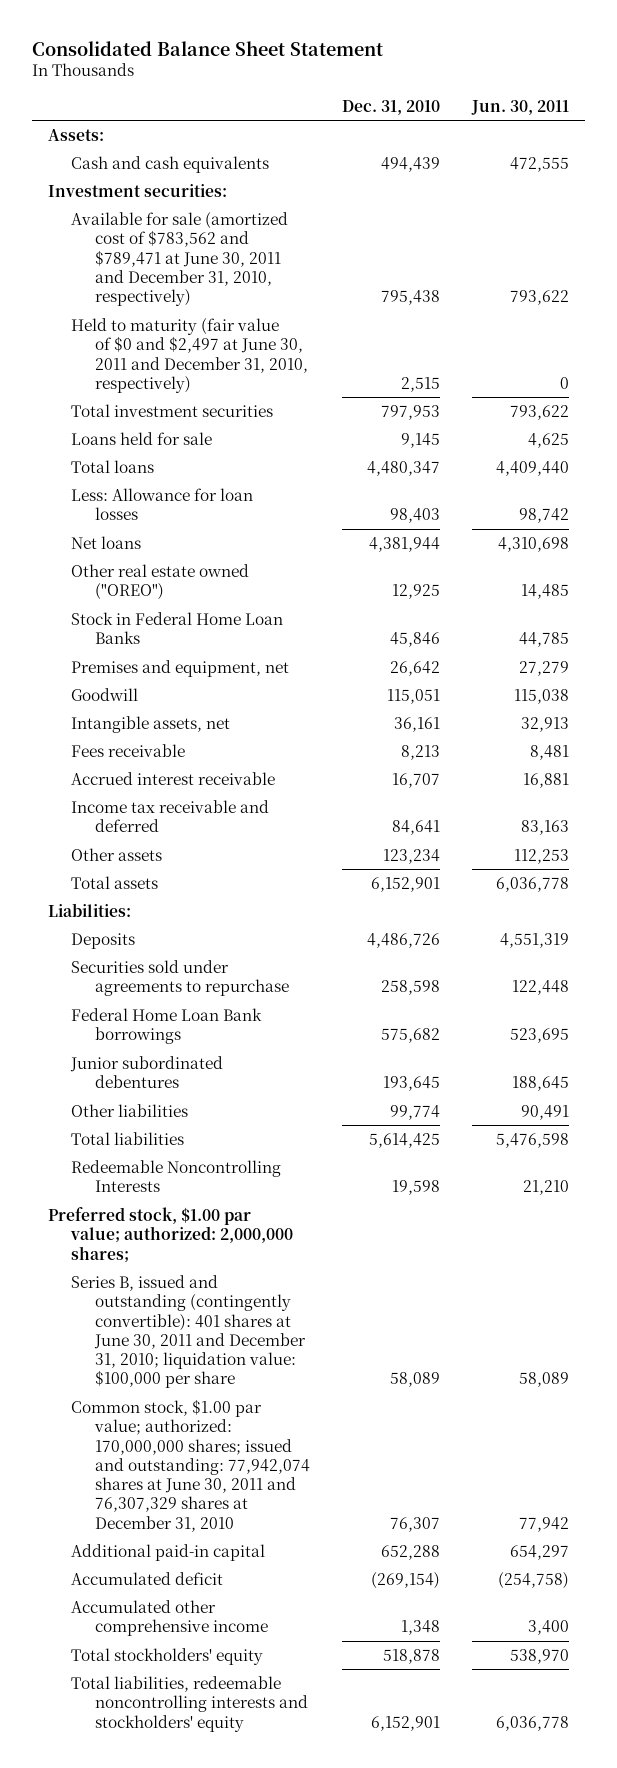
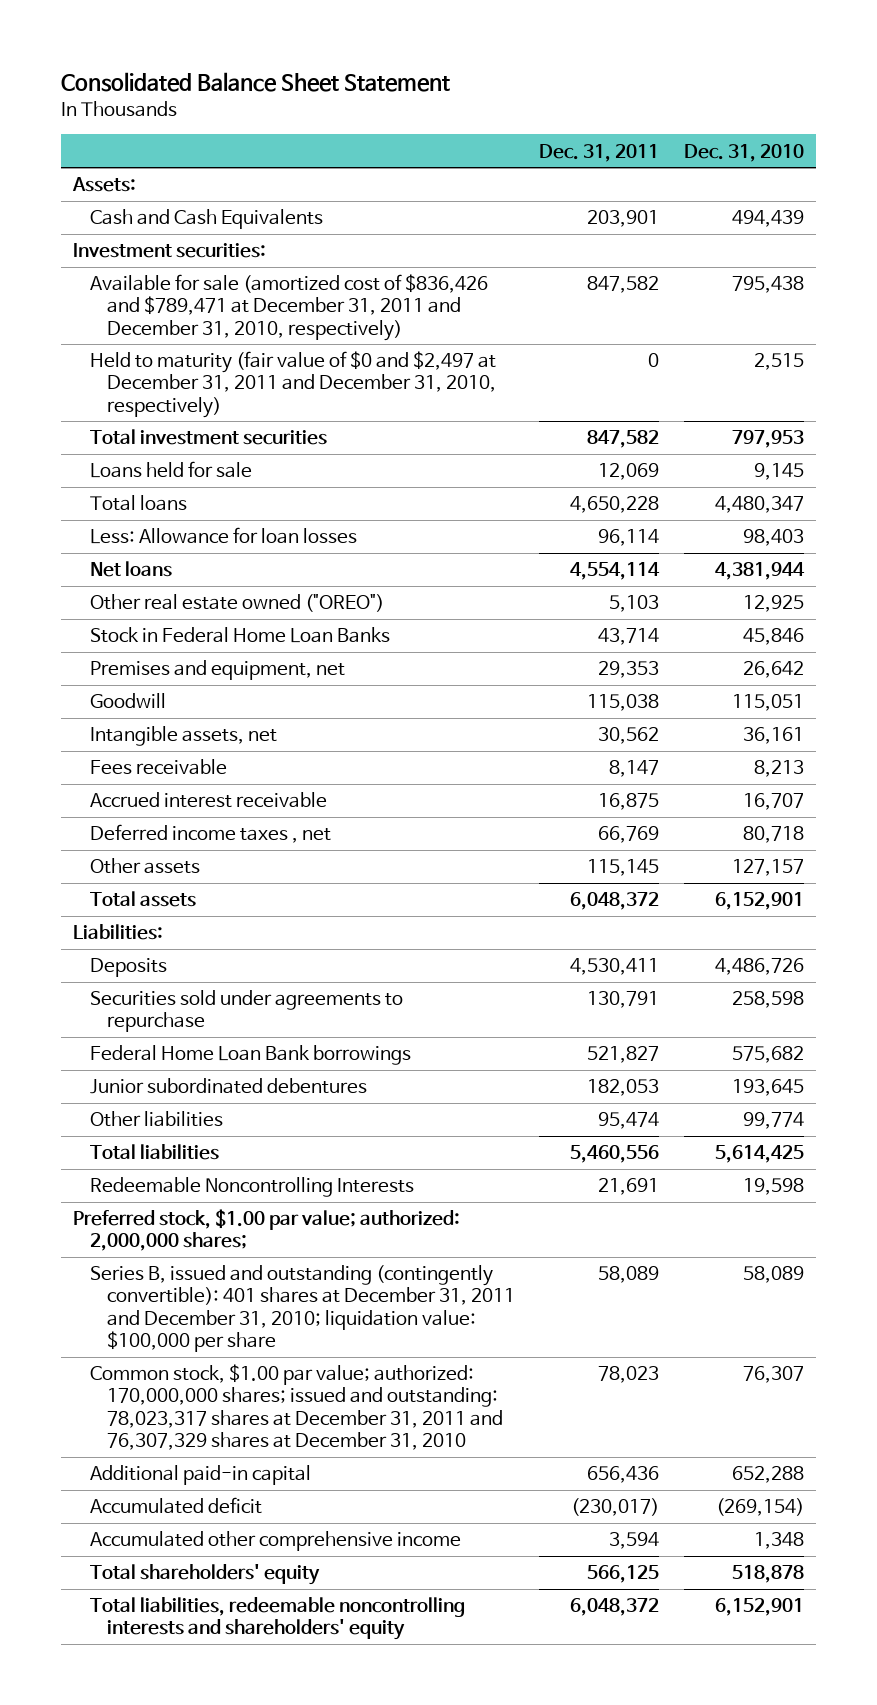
- | Dec. 31, 2010 | Jun. 30, 2011
+ | Dec. 31, 2011 | Dec. 31, 2010
- Cash and cash equivalents | 494,439 | 472,555
+ Cash and Cash Equivalents | 203,901 | 494,439
- Available for sale (amortized cost of $783,562 and $789,471 at June 30, 2011 and December 31, 2010, respectively) | 795,438 | 793,622
- Held to maturity (fair value of $0 and $2,497 at June 30, 2011 and December 31, 2010, respectively) | 2,515 | 0
+ Available for sale (amortized cost of $836,426 and $789,471 at December 31, 2011 and December 31, 2010, respectively) | 847,582 | 795,438
+ Held to maturity (fair value of $0 and $2,497 at December 31, 2011 and December 31, 2010, respectively) | 0 | 2,515
- Income tax receivable and deferred | 84,641 | 83,163
- Other assets | 123,234 | 112,253
+ Deferred income taxes , net | 66,769 | 80,718
+ Other assets | 115,145 | 127,157
- Series B, issued and outstanding (contingently convertible): 401 shares at June 30, 2011 and December 31, 2010; liquidation value: $100,000 per share | 58,089 | 58,089
- Common stock, $1.00 par value; authorized: 170,000,000 shares; issued and outstanding: 77,942,074 shares at June 30, 2011 and 76,307,329 shares at December 31, 2010 | 76,307 | 77,942
+ Series B, issued and outstanding (contingently convertible): 401 shares at December 31, 2011 and December 31, 2010; liquidation value: $100,000 per share | 58,089 | 58,089
+ Common stock, $1.00 par value; authorized: 170,000,000 shares; issued and outstanding: 78,023,317 shares at December 31, 2011 and 76,307,329 shares at December 31, 2010 | 78,023 | 76,307
- Total stockholders' equity | 518,878 | 538,970
- Total liabilities, redeemable noncontrolling interests and stockholders' equity | 6,152,901 | 6,036,778
+ Total shareholders' equity | 566,125 | 518,878
+ Total liabilities, redeemable noncontrolling interests and shareholders' equity | 6,048,372 | 6,152,901

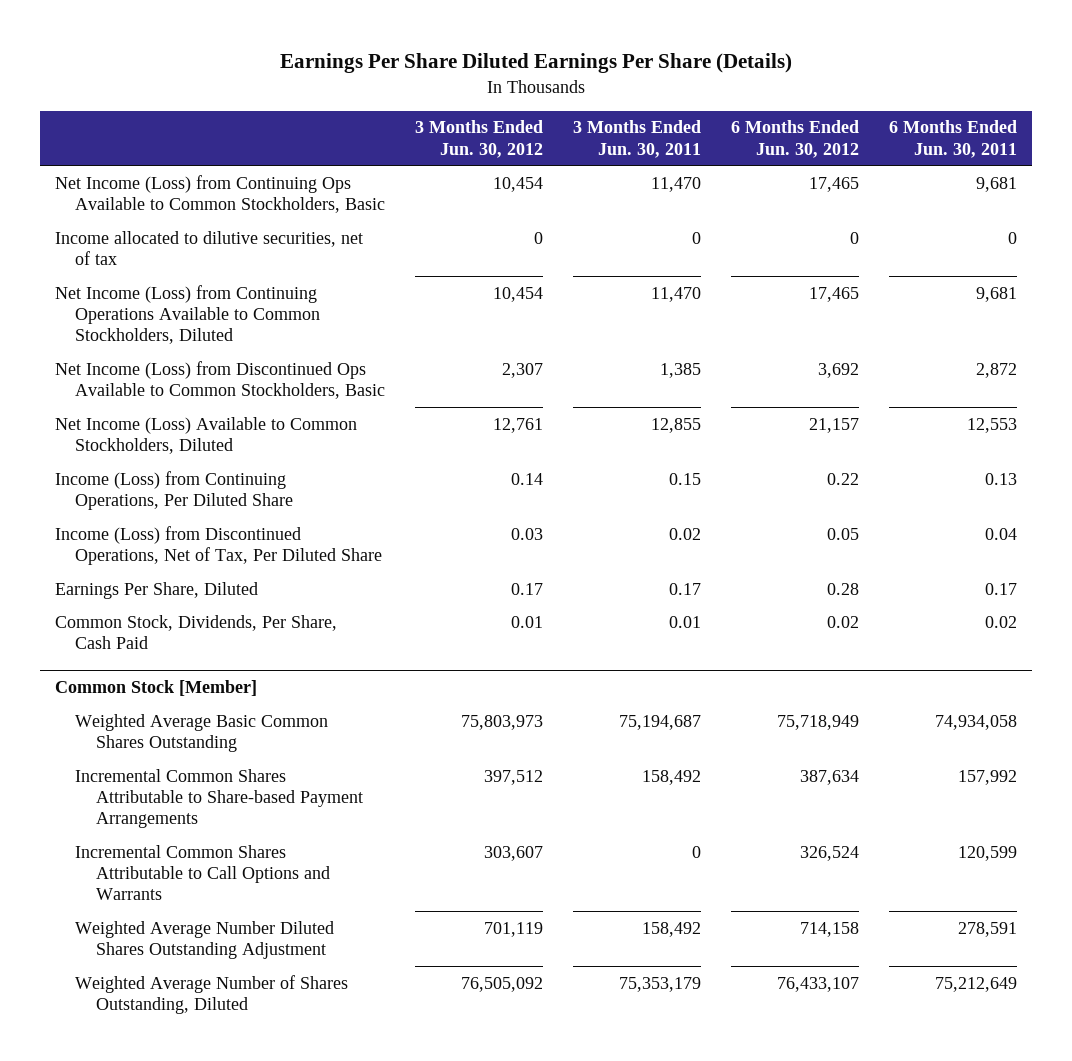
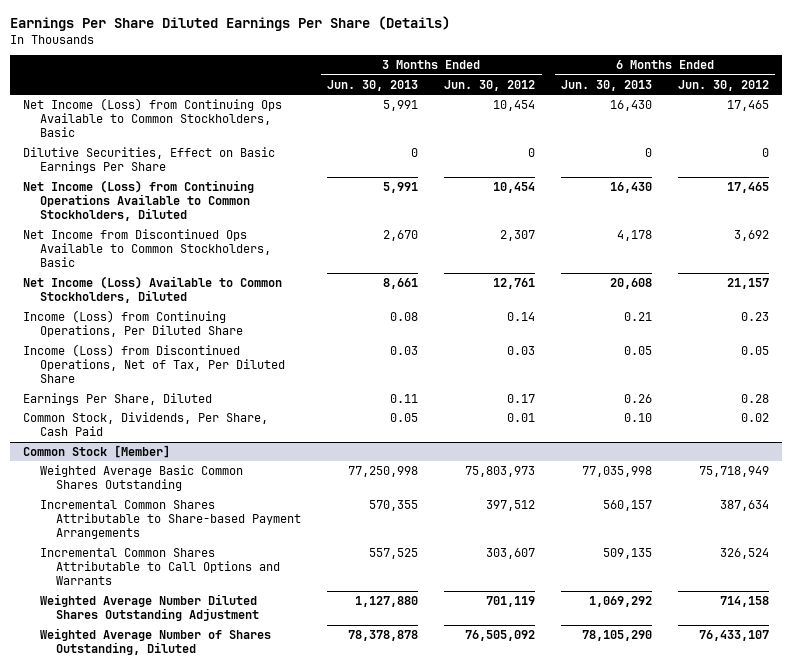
- | 3 Months Ended Jun. 30, 2012 | 3 Months Ended Jun. 30, 2011 | 6 Months Ended Jun. 30, 2012 | 6 Months Ended Jun. 30, 2011
+ | 3 Months Ended Jun. 30, 2013 | 3 Months Ended Jun. 30, 2012 | 6 Months Ended Jun. 30, 2013 | 6 Months Ended Jun. 30, 2012
- Income allocated to dilutive securities, net of tax | 0 | 0 | 0 | 0
+ Dilutive Securities, Effect on Basic Earnings Per Share | 0 | 0 | 0 | 0
- Net Income (Loss) from Discontinued Ops Available to Common Stockholders, Basic | 2,307 | 1,385 | 3,692 | 2,872
+ Net Income from Discontinued Ops Available to Common Stockholders, Basic | 2,670 | 2,307 | 4,178 | 3,692
- Income (Loss) from Continuing Operations, Per Diluted Share | 0.14 | 0.15 | 0.22 | 0.13
+ Income (Loss) from Continuing Operations, Per Diluted Share | 0.08 | 0.14 | 0.21 | 0.23

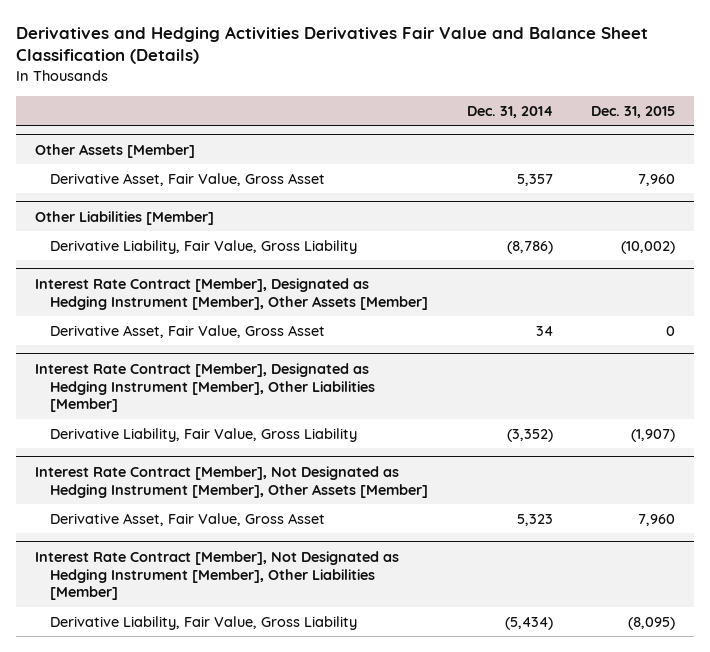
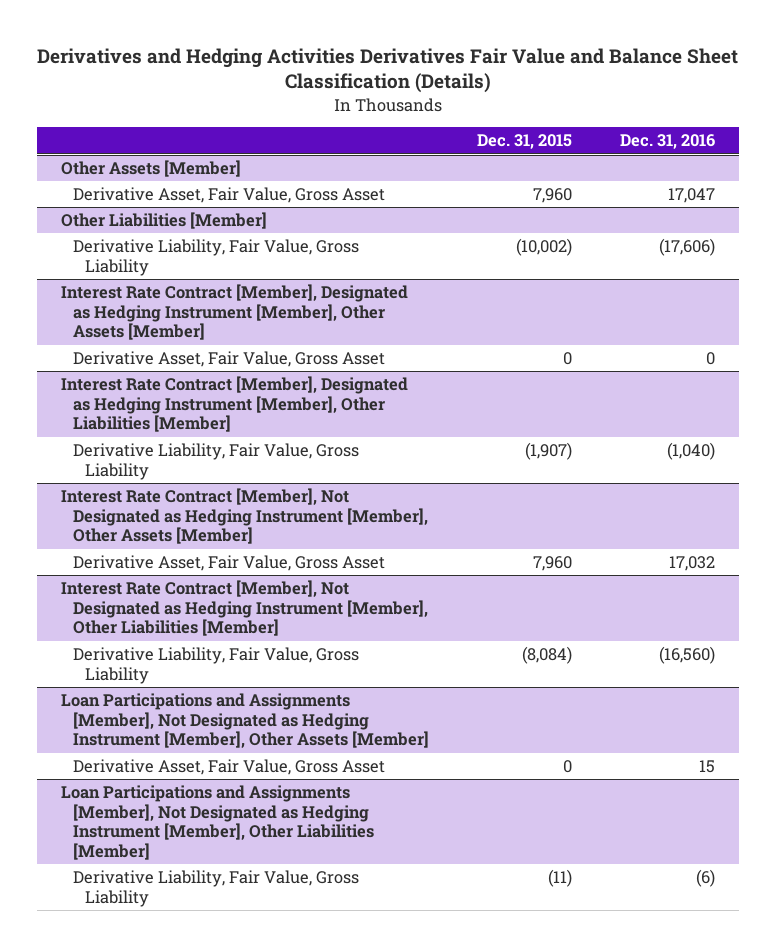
- | Dec. 31, 2014 | Dec. 31, 2015
+ | Dec. 31, 2015 | Dec. 31, 2016
@ Interest Rate Contract [Member], Not Designated as Hedging Instrument [Member], Other Liabilities [Member]
- Derivative Liability, Fair Value, Gross Liability | (5,434) | (8,095)
+ Derivative Liability, Fair Value, Gross Liability | (8,084) | (16,560)
+ Loan Participations and Assignments [Member], Not Designated as Hedging Instrument [Member], Other Assets [Member]
+ Derivative Asset, Fair Value, Gross Asset | 0 | 15
+ Loan Participations and Assignments [Member], Not Designated as Hedging Instrument [Member], Other Liabilities [Member]
+ Derivative Liability, Fair Value, Gross Liability | (11) | (6)

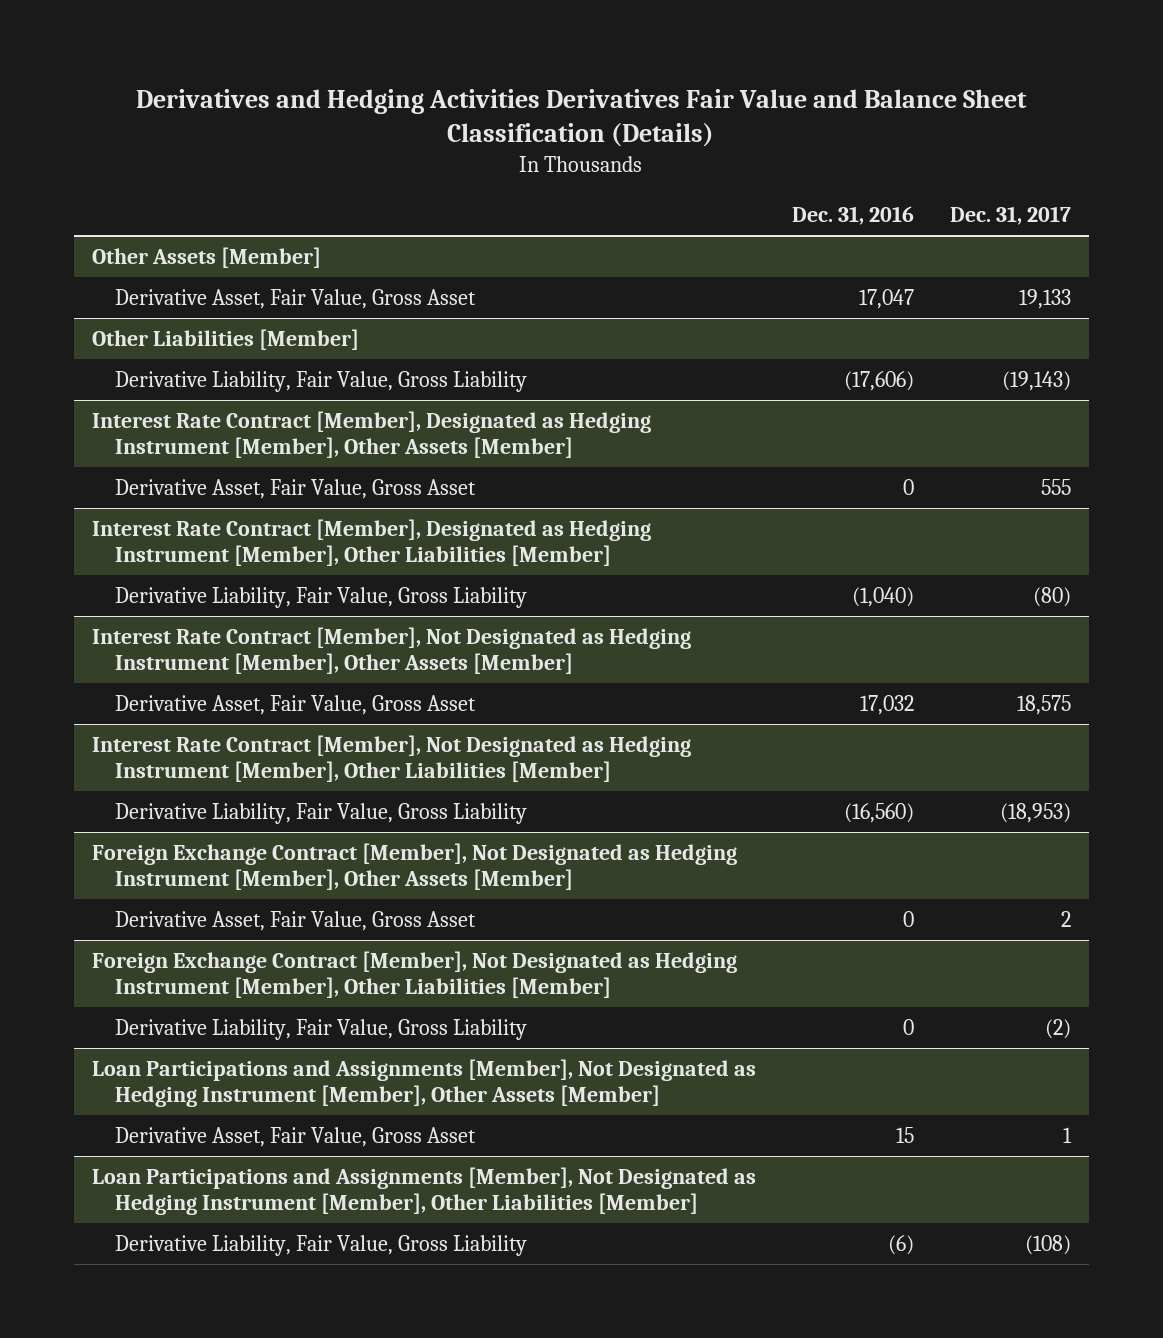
- | Dec. 31, 2015 | Dec. 31, 2016
+ | Dec. 31, 2016 | Dec. 31, 2017
+ Foreign Exchange Contract [Member], Not Designated as Hedging Instrument [Member], Other Assets [Member]
+ Derivative Asset, Fair Value, Gross Asset | 0 | 2
+ Foreign Exchange Contract [Member], Not Designated as Hedging Instrument [Member], Other Liabilities [Member]
+ Derivative Liability, Fair Value, Gross Liability | 0 | (2)

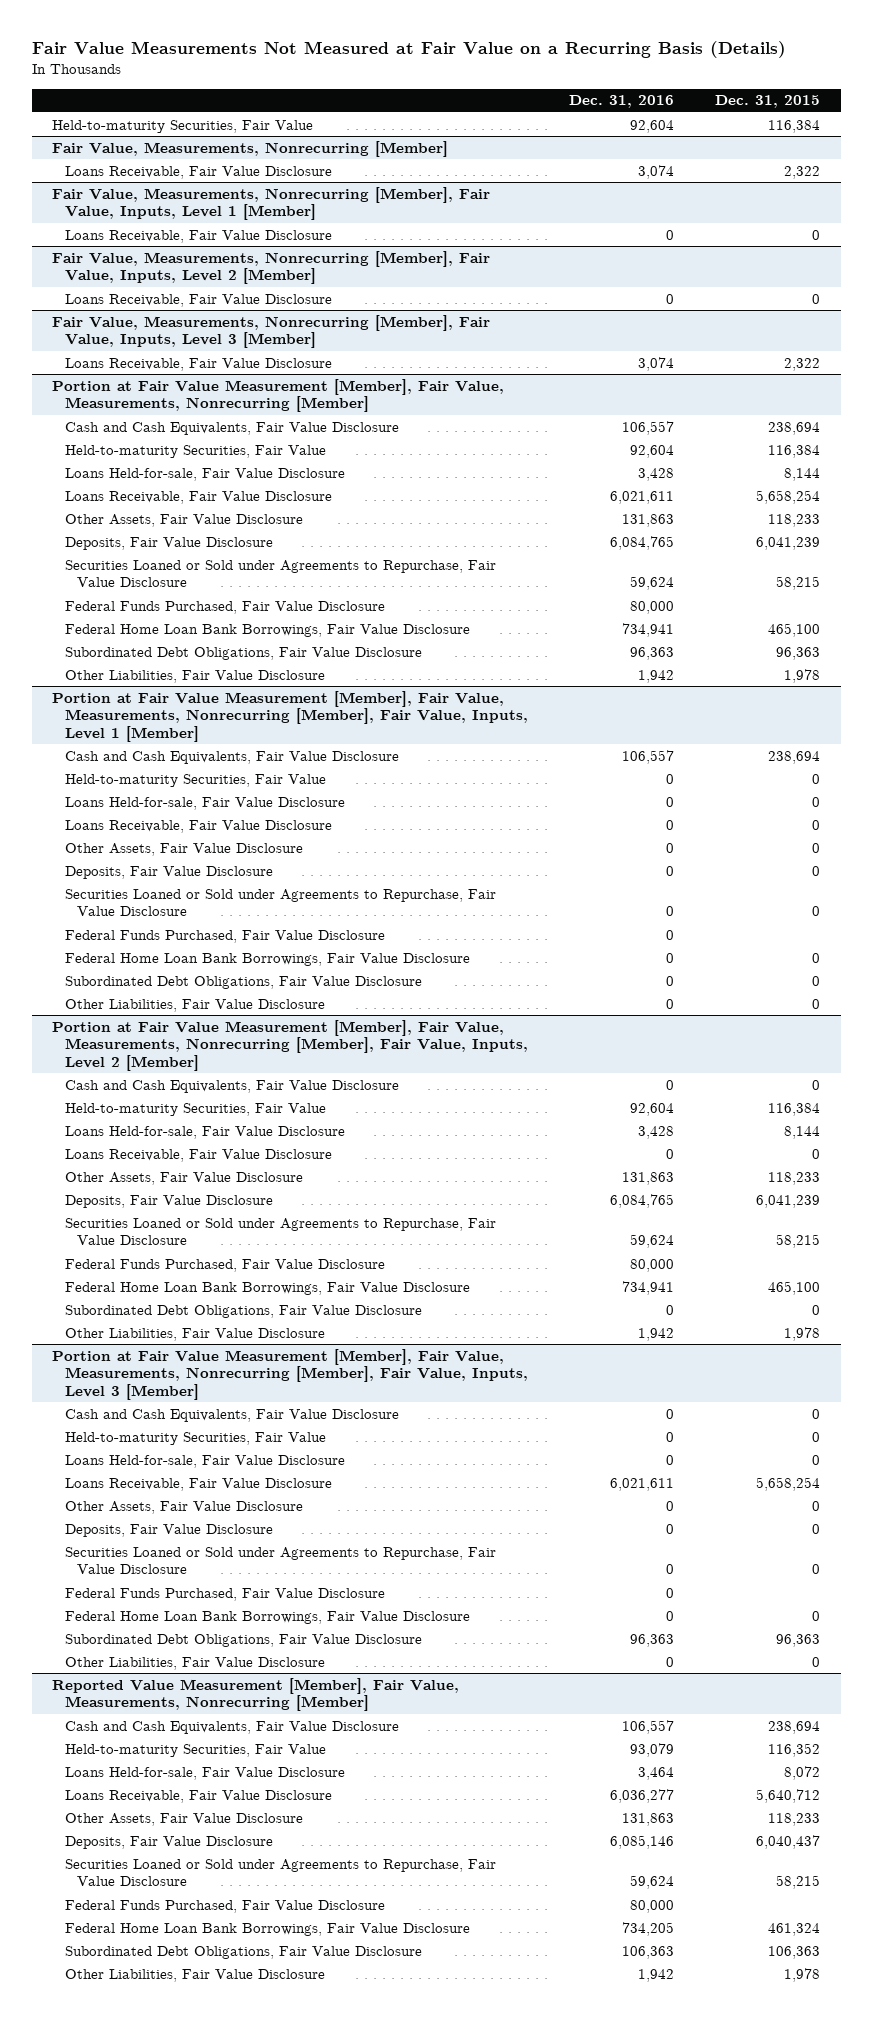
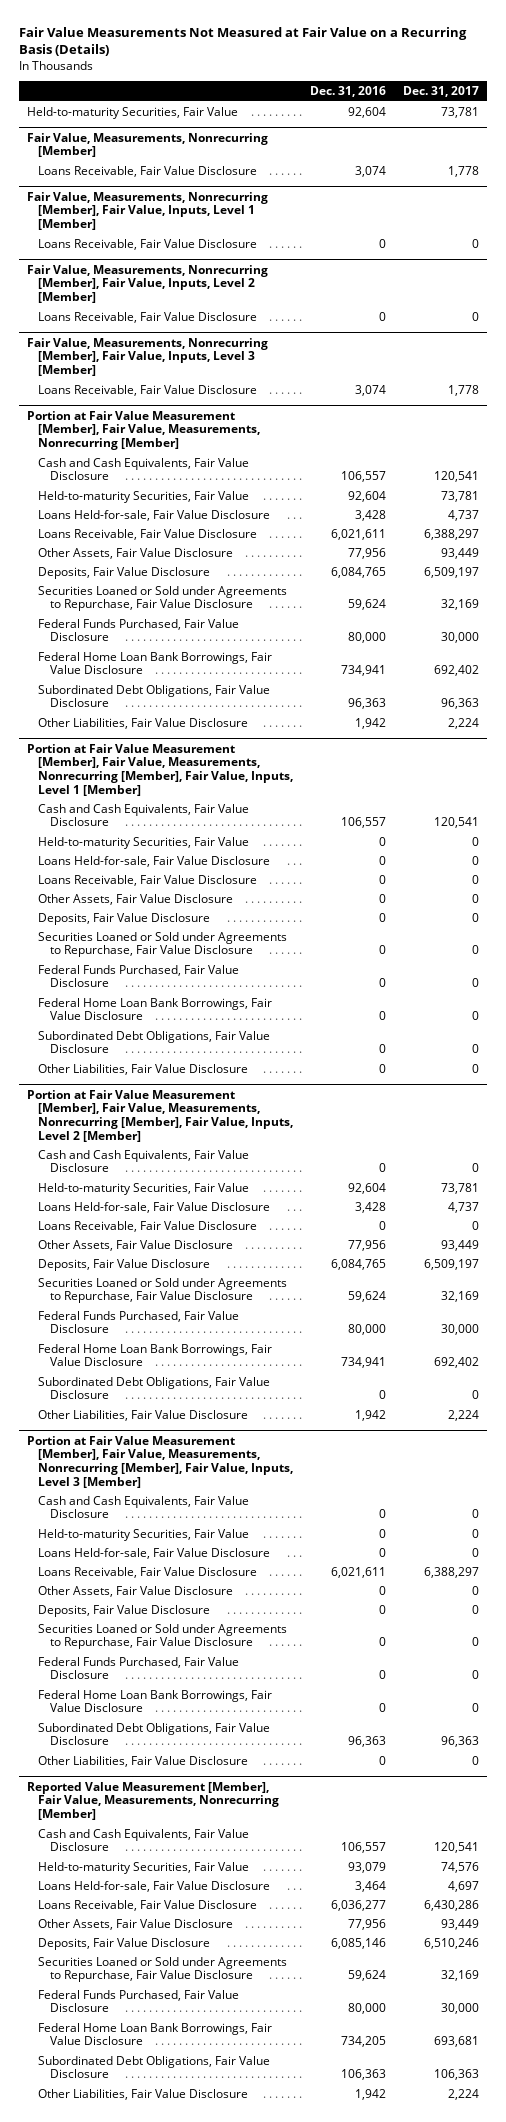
- | Dec. 31, 2016 | Dec. 31, 2015
+ | Dec. 31, 2016 | Dec. 31, 2017
@ Portion at Fair Value Measurement [Member], Fair Value, Measurements, Nonrecurring [Member]
- Other Assets, Fair Value Disclosure | 131,863 | 118,233
+ Other Assets, Fair Value Disclosure | 77,956 | 93,449
@ Portion at Fair Value Measurement [Member], Fair Value, Measurements, Nonrecurring [Member], Fair Value, Inputs, Level 2 [Member]
- Other Assets, Fair Value Disclosure | 131,863 | 118,233
+ Other Assets, Fair Value Disclosure | 77,956 | 93,449
@ Reported Value Measurement [Member], Fair Value, Measurements, Nonrecurring [Member]
- Other Assets, Fair Value Disclosure | 131,863 | 118,233
+ Other Assets, Fair Value Disclosure | 77,956 | 93,449

